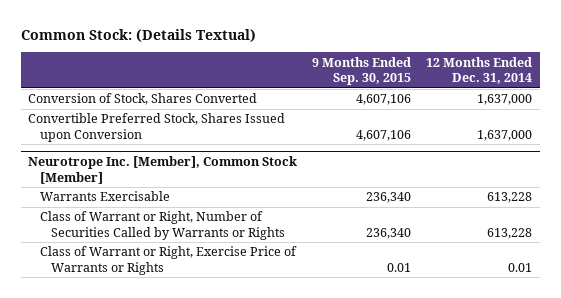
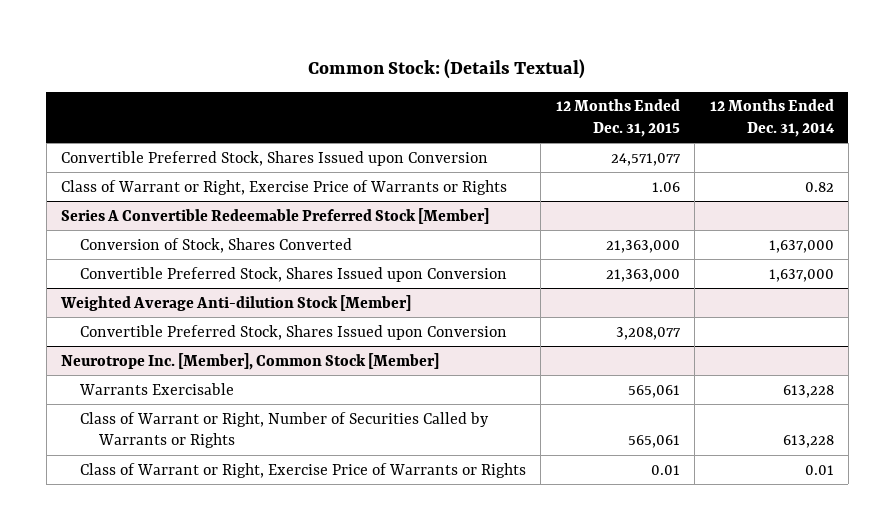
- | 9 Months Ended Sep. 30, 2015 | 12 Months Ended Dec. 31, 2014
+ | 12 Months Ended Dec. 31, 2015 | 12 Months Ended Dec. 31, 2014
+ Convertible Preferred Stock, Shares Issued upon Conversion | 24,571,077 |
+ Class of Warrant or Right, Exercise Price of Warrants or Rights | 1.06 | 0.82
+ Series A Convertible Redeemable Preferred Stock [Member]
+ Weighted Average Anti-dilution Stock [Member]
+ Convertible Preferred Stock, Shares Issued upon Conversion | 3,208,077 |

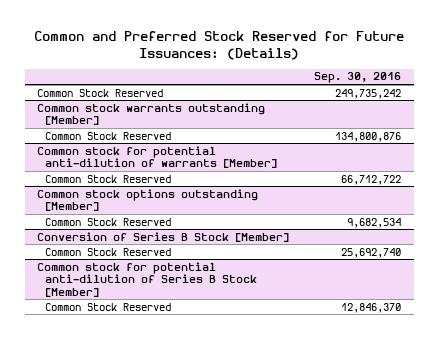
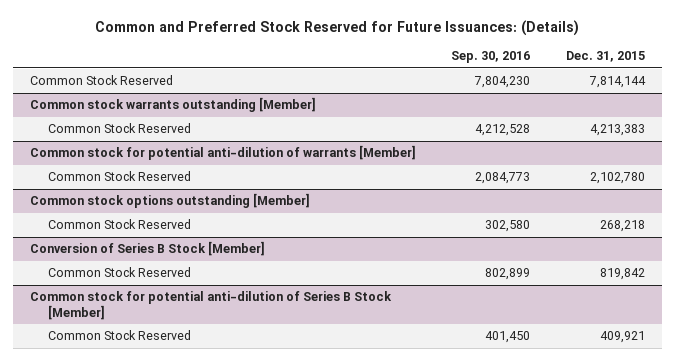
- | Sep. 30, 2016
+ | Sep. 30, 2016 | Dec. 31, 2015
- Common Stock Reserved | 249,735,242
+ Common Stock Reserved | 7,804,230 | 7,814,144
@ Common stock warrants outstanding [Member]
- Common Stock Reserved | 134,800,876
+ Common Stock Reserved | 4,212,528 | 4,213,383
@ Common stock for potential anti-dilution of warrants [Member]
- Common Stock Reserved | 66,712,722
+ Common Stock Reserved | 2,084,773 | 2,102,780
@ Common stock options outstanding [Member]
- Common Stock Reserved | 9,682,534
+ Common Stock Reserved | 302,580 | 268,218
@ Conversion of Series B Stock [Member]
- Common Stock Reserved | 25,692,740
+ Common Stock Reserved | 802,899 | 819,842
@ Common stock for potential anti-dilution of Series B Stock [Member]
- Common Stock Reserved | 12,846,370
+ Common Stock Reserved | 401,450 | 409,921

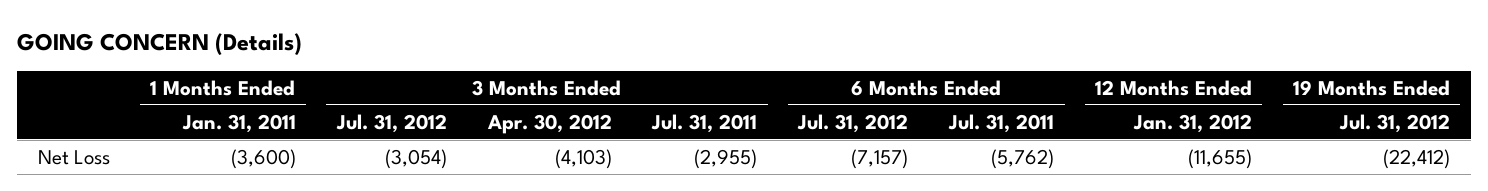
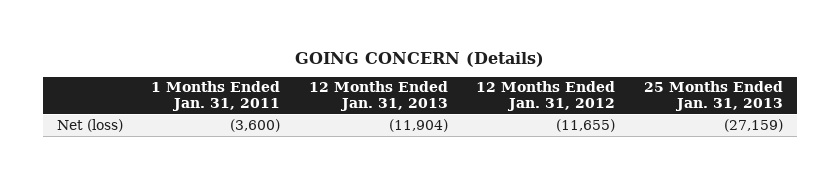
- | 1 Months Ended Jan. 31, 2011 | 3 Months Ended Jul. 31, 2012 | 3 Months Ended Apr. 30, 2012 | 3 Months Ended Jul. 31, 2011 | 6 Months Ended Jul. 31, 2012 | 6 Months Ended Jul. 31, 2011 | 12 Months Ended Jan. 31, 2012 | 19 Months Ended Jul. 31, 2012
+ | 1 Months Ended Jan. 31, 2011 | 12 Months Ended Jan. 31, 2013 | 12 Months Ended Jan. 31, 2012 | 25 Months Ended Jan. 31, 2013
- Net Loss | (3,600) | (3,054) | (4,103) | (2,955) | (7,157) | (5,762) | (11,655) | (22,412)
+ Net (loss) | (3,600) | (11,904) | (11,655) | (27,159)

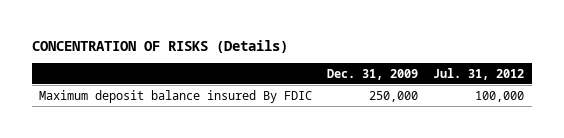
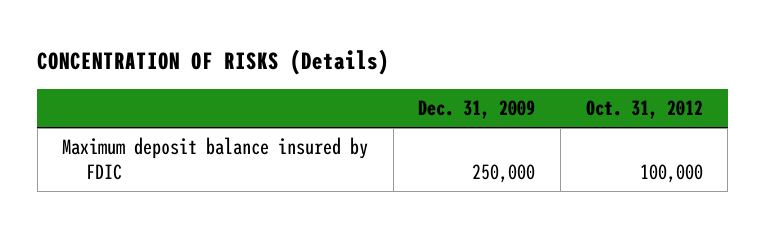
- | Dec. 31, 2009 | Jul. 31, 2012
+ | Dec. 31, 2009 | Oct. 31, 2012
- Maximum deposit balance insured By FDIC | 250,000 | 100,000
+ Maximum deposit balance insured by FDIC | 250,000 | 100,000

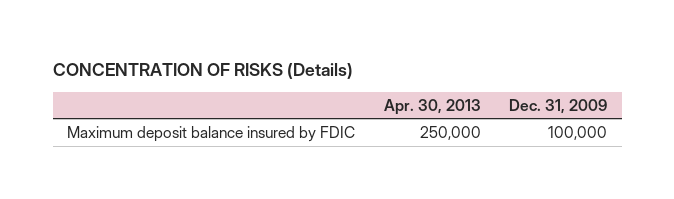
- | Dec. 31, 2009 | Oct. 31, 2012
+ | Apr. 30, 2013 | Dec. 31, 2009
- Maximum deposit balance insured by FDIC | 250,000 | 100,000
+ Maximum deposit balance insured by FDIC | 250,000 | 100,000

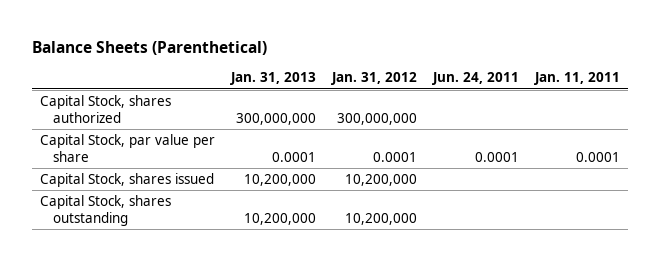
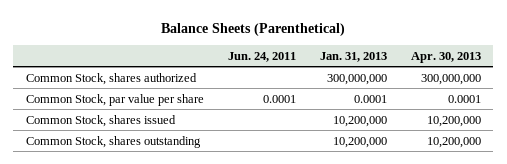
- | Jan. 31, 2013 | Jan. 31, 2012 | Jun. 24, 2011 | Jan. 11, 2011
+ | Jun. 24, 2011 | Jan. 31, 2013 | Apr. 30, 2013
- Capital Stock, shares authorized | 300,000,000 | 300,000,000 | |
- Capital Stock, par value per share | 0.0001 | 0.0001 | 0.0001 | 0.0001
- Capital Stock, shares issued | 10,200,000 | 10,200,000 | |
- Capital Stock, shares outstanding | 10,200,000 | 10,200,000 | |
+ Common Stock, shares authorized | | 300,000,000 | 300,000,000
+ Common Stock, par value per share | 0.0001 | 0.0001 | 0.0001
+ Common Stock, shares issued | | 10,200,000 | 10,200,000
+ Common Stock, shares outstanding | | 10,200,000 | 10,200,000

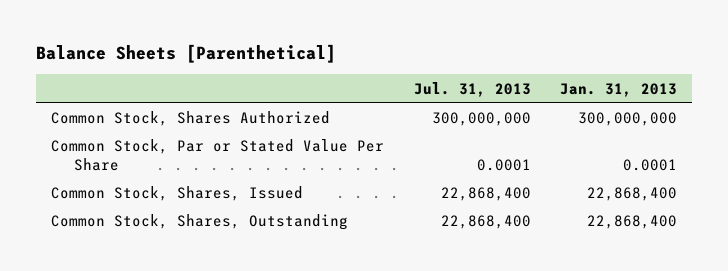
- Balance Sheets (Parenthetical)
+ Balance Sheets [Parenthetical]
- | Jun. 24, 2011 | Jan. 31, 2013 | Apr. 30, 2013
+ | Jul. 31, 2013 | Jan. 31, 2013
- Common Stock, shares authorized | | 300,000,000 | 300,000,000
- Common Stock, par value per share | 0.0001 | 0.0001 | 0.0001
- Common Stock, shares issued | | 10,200,000 | 10,200,000
- Common Stock, shares outstanding | | 10,200,000 | 10,200,000
+ Common Stock, Shares Authorized | 300,000,000 | 300,000,000
+ Common Stock, Par or Stated Value Per Share | 0.0001 | 0.0001
+ Common Stock, Shares, Issued | 22,868,400 | 22,868,400
+ Common Stock, Shares, Outstanding | 22,868,400 | 22,868,400

